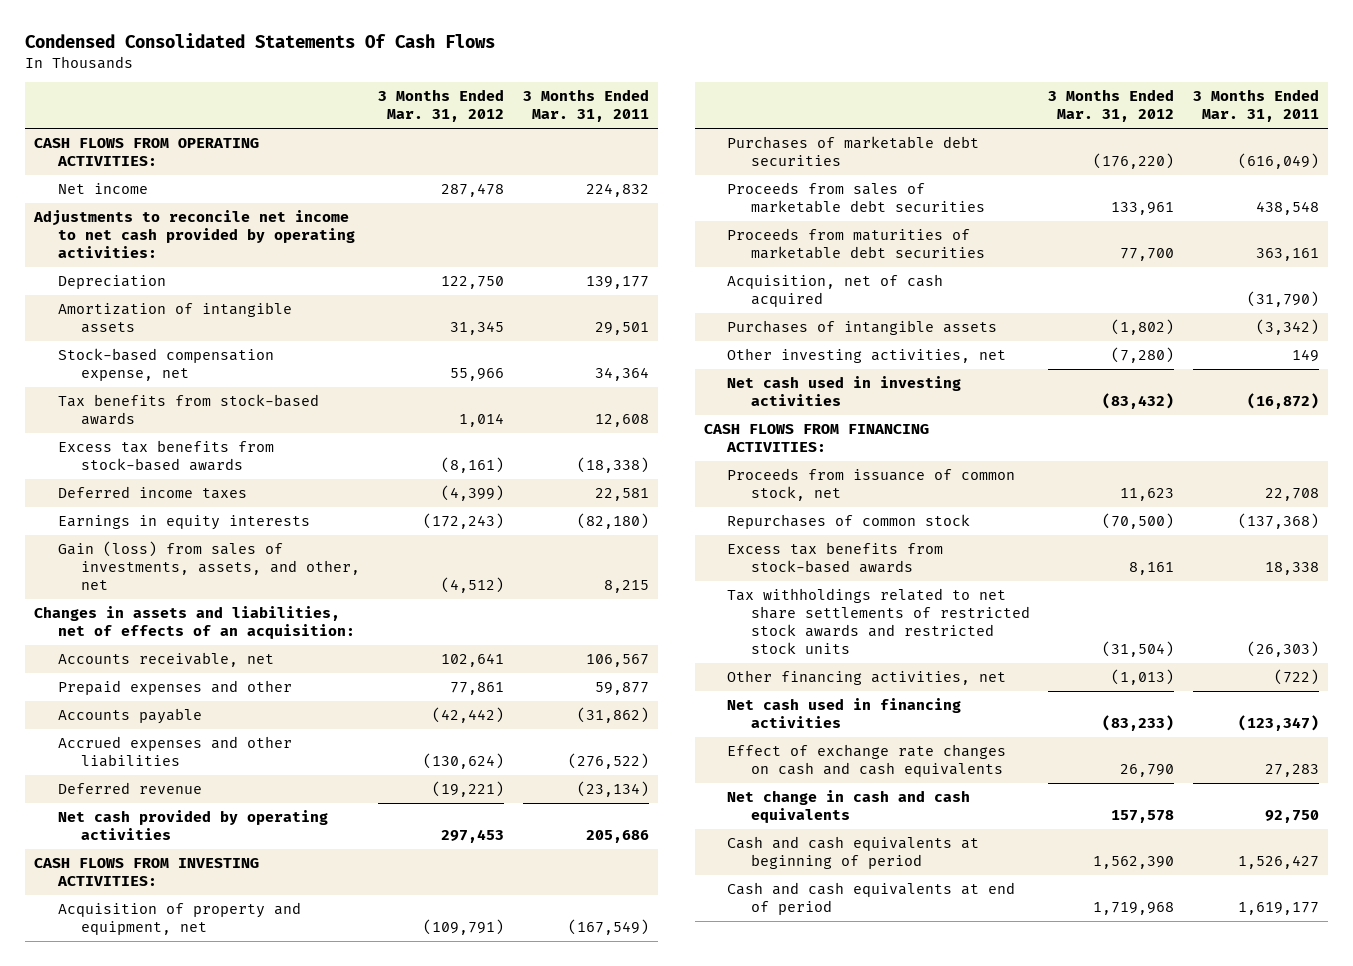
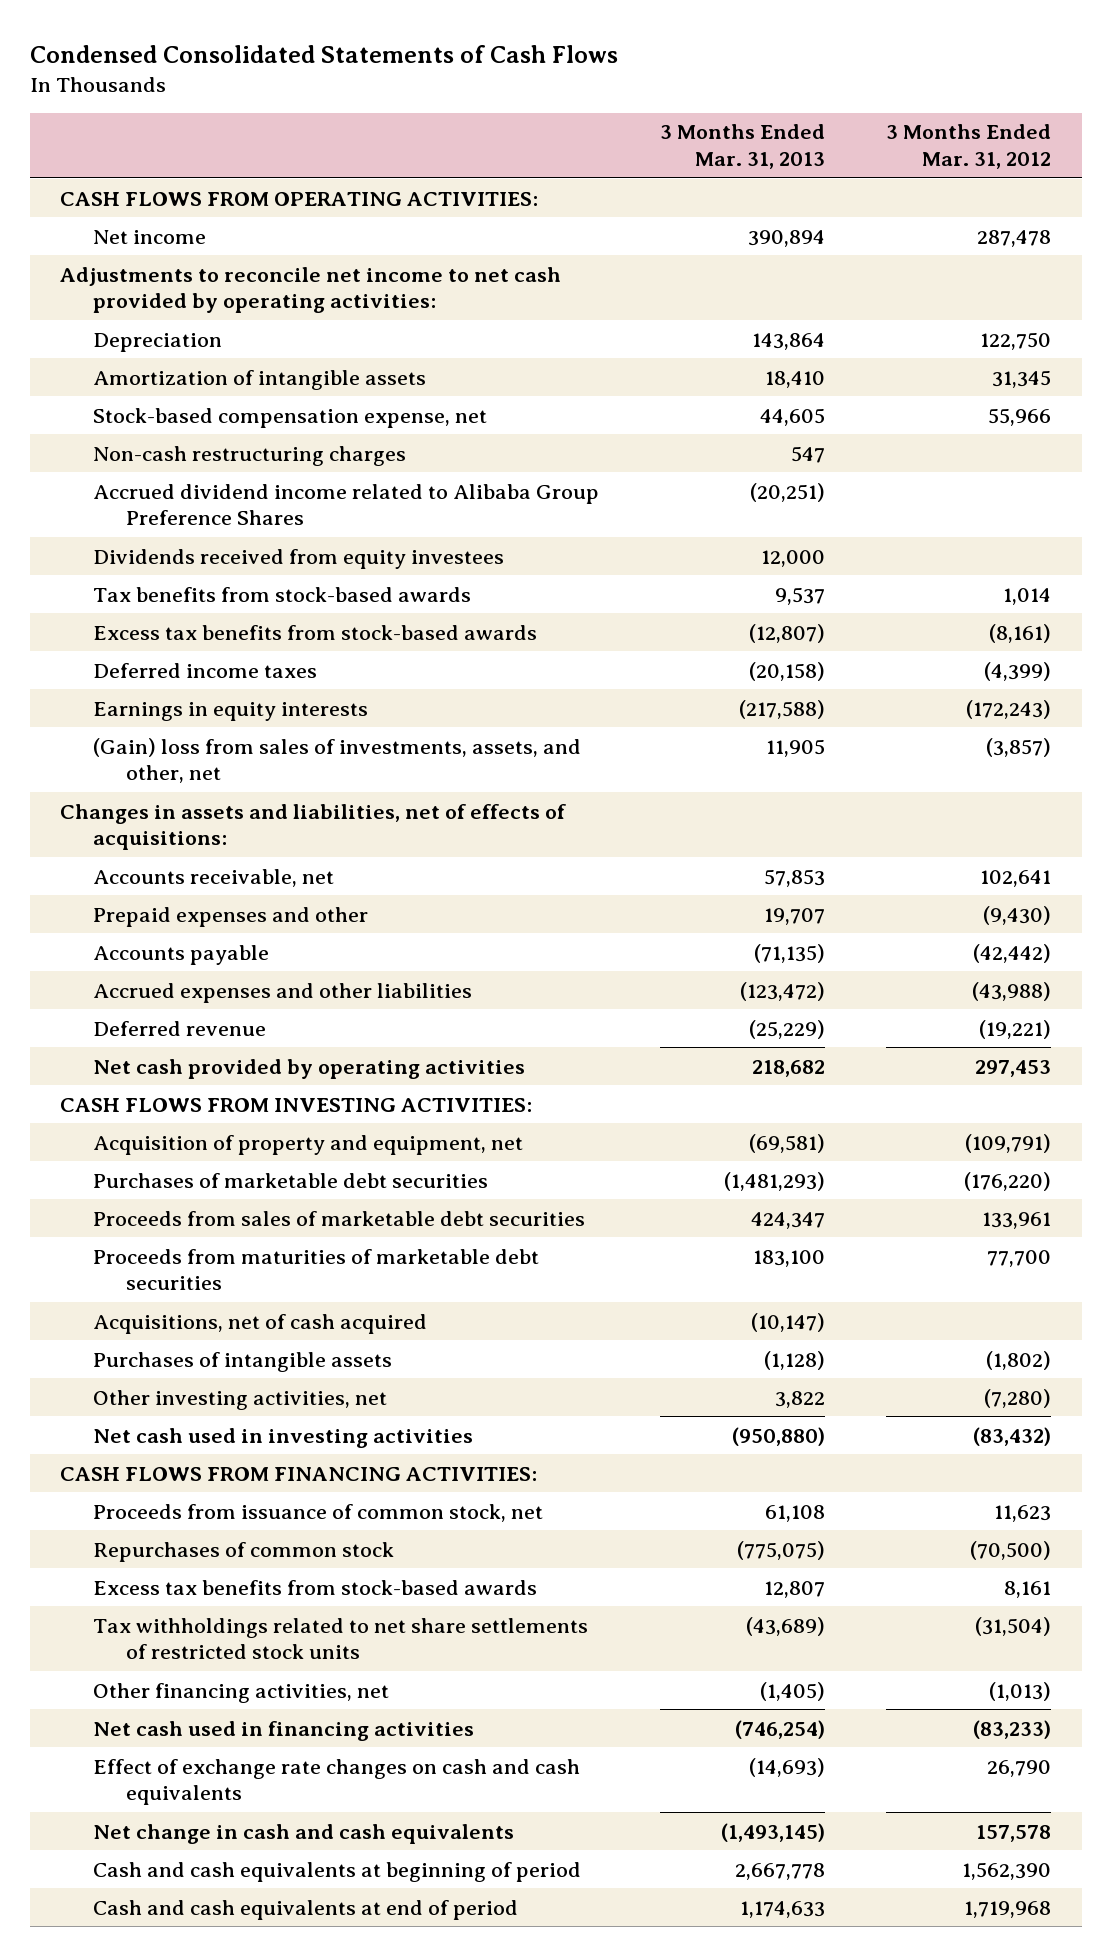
- Condensed Consolidated Statements Of Cash Flows
+ Condensed Consolidated Statements of Cash Flows
- | 3 Months Ended Mar. 31, 2012 | 3 Months Ended Mar. 31, 2011
+ | 3 Months Ended Mar. 31, 2013 | 3 Months Ended Mar. 31, 2012
+ Non-cash restructuring charges | 547 |
+ Accrued dividend income related to Alibaba Group Preference Shares | (20,251) |
+ Dividends received from equity investees | 12,000 |
- Gain (loss) from sales of investments, assets, and other, net | (4,512) | 8,215
- Changes in assets and liabilities, net of effects of an acquisition:
+ (Gain) loss from sales of investments, assets, and other, net | 11,905 | (3,857)
+ Changes in assets and liabilities, net of effects of acquisitions:
- Prepaid expenses and other | 77,861 | 59,877
+ Prepaid expenses and other | 19,707 | (9,430)
- Accrued expenses and other liabilities | (130,624) | (276,522)
+ Accrued expenses and other liabilities | (123,472) | (43,988)
- Acquisition, net of cash acquired | | (31,790)
+ Acquisitions, net of cash acquired | (10,147) |
- Tax withholdings related to net share settlements of restricted stock awards and restricted stock units | (31,504) | (26,303)
+ Tax withholdings related to net share settlements of restricted stock units | (43,689) | (31,504)

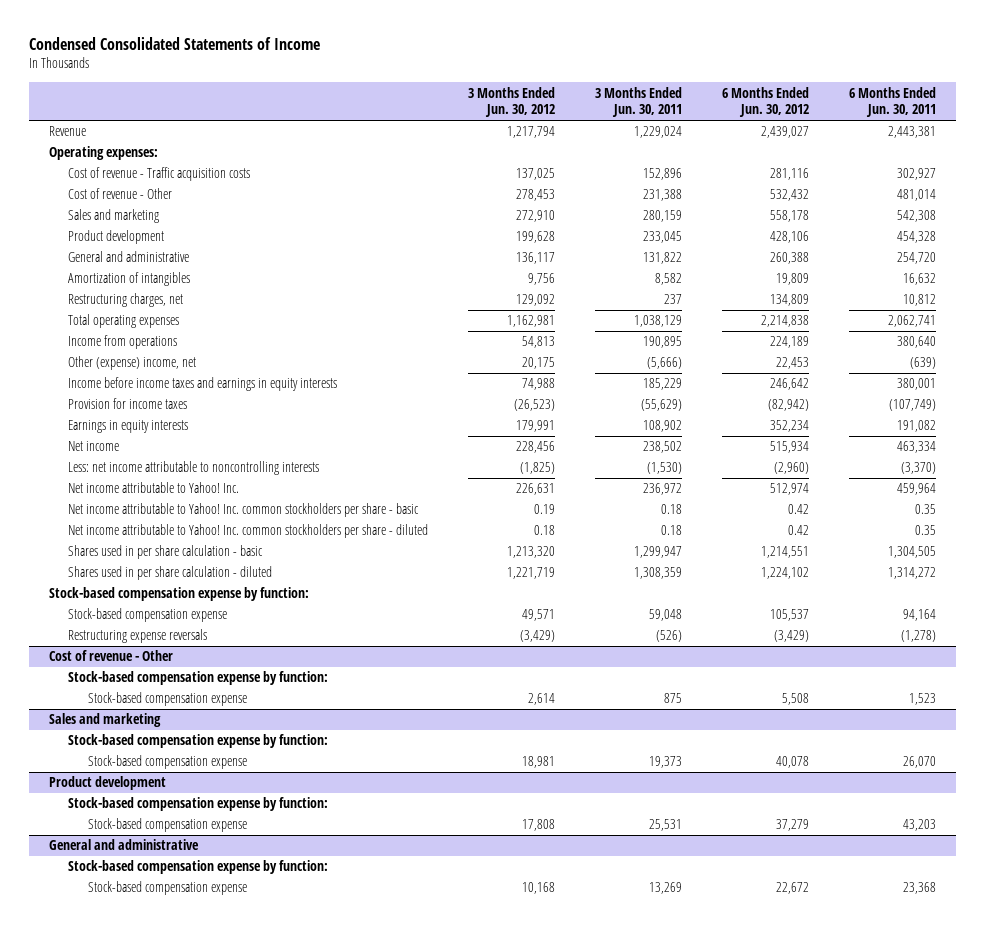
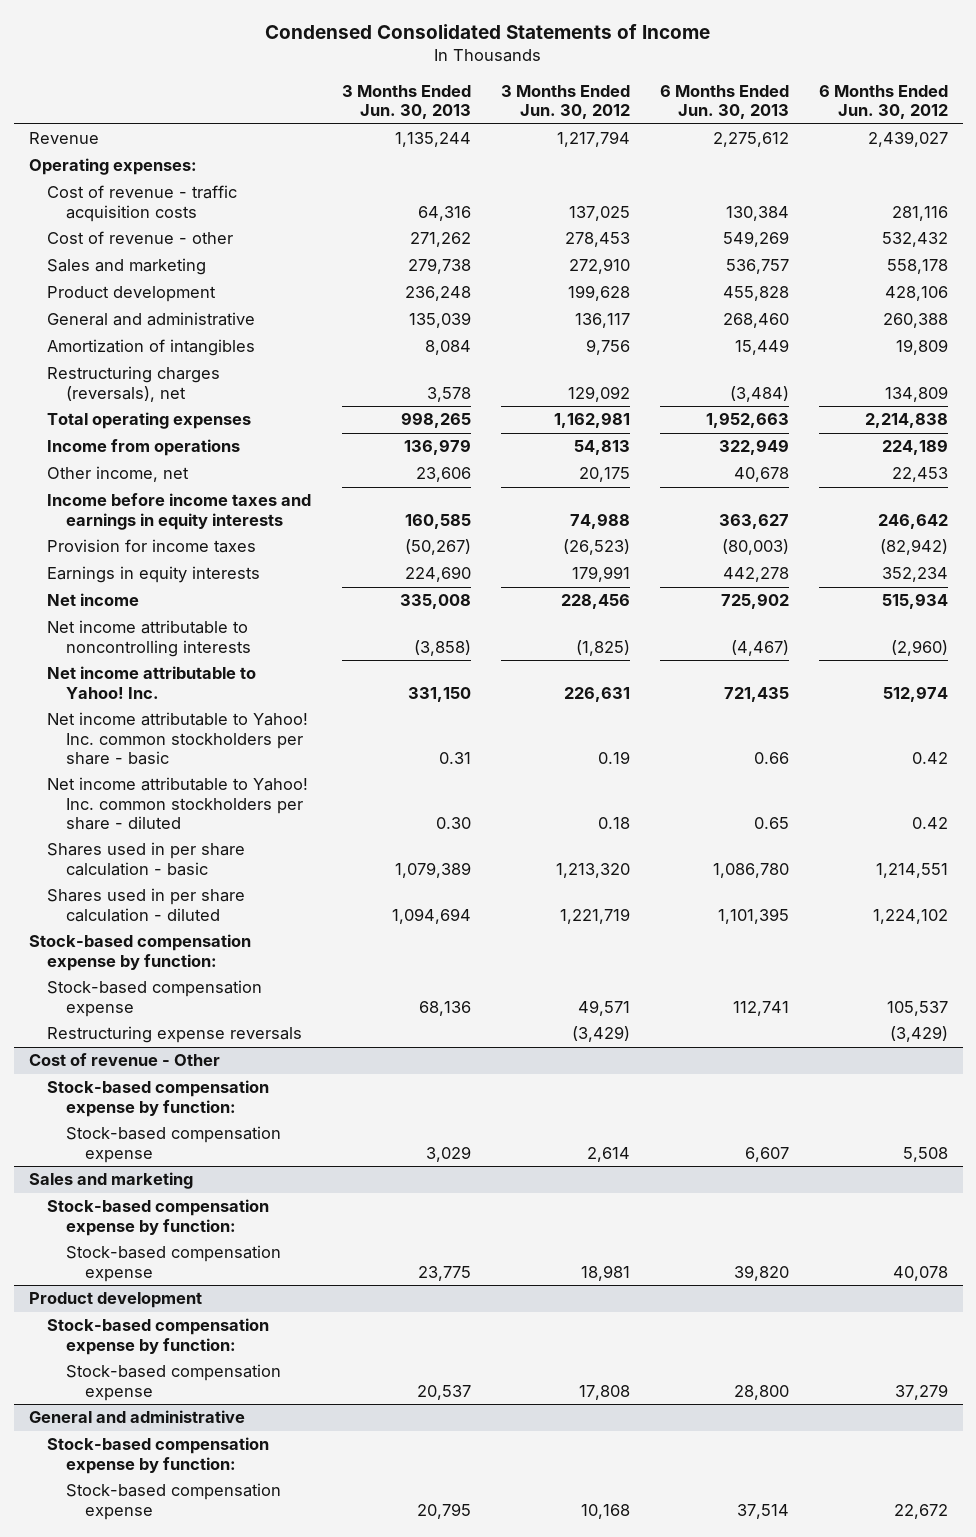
- | 3 Months Ended Jun. 30, 2012 | 3 Months Ended Jun. 30, 2011 | 6 Months Ended Jun. 30, 2012 | 6 Months Ended Jun. 30, 2011
+ | 3 Months Ended Jun. 30, 2013 | 3 Months Ended Jun. 30, 2012 | 6 Months Ended Jun. 30, 2013 | 6 Months Ended Jun. 30, 2012
- Cost of revenue - Traffic acquisition costs | 137,025 | 152,896 | 281,116 | 302,927
- Cost of revenue - Other | 278,453 | 231,388 | 532,432 | 481,014
+ Cost of revenue - traffic acquisition costs | 64,316 | 137,025 | 130,384 | 281,116
+ Cost of revenue - other | 271,262 | 278,453 | 549,269 | 532,432
- Restructuring charges, net | 129,092 | 237 | 134,809 | 10,812
+ Restructuring charges (reversals), net | 3,578 | 129,092 | (3,484) | 134,809
- Other (expense) income, net | 20,175 | (5,666) | 22,453 | (639)
+ Other income, net | 23,606 | 20,175 | 40,678 | 22,453
- Less: net income attributable to noncontrolling interests | (1,825) | (1,530) | (2,960) | (3,370)
+ Net income attributable to noncontrolling interests | (3,858) | (1,825) | (4,467) | (2,960)

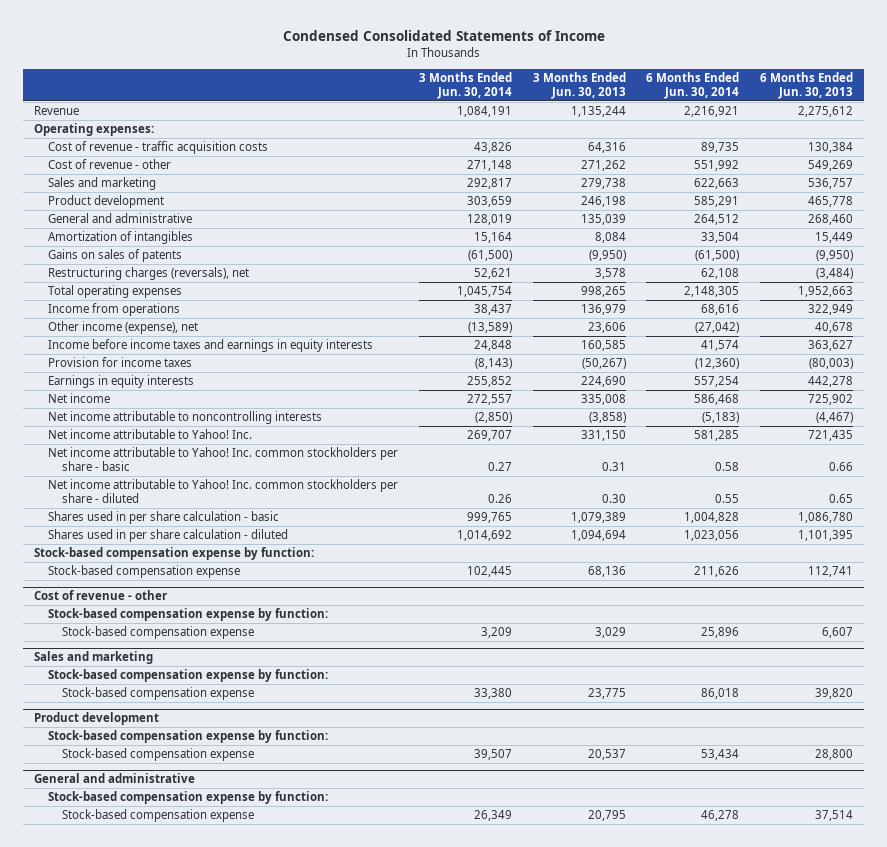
- | 3 Months Ended Jun. 30, 2013 | 3 Months Ended Jun. 30, 2012 | 6 Months Ended Jun. 30, 2013 | 6 Months Ended Jun. 30, 2012
+ | 3 Months Ended Jun. 30, 2014 | 3 Months Ended Jun. 30, 2013 | 6 Months Ended Jun. 30, 2014 | 6 Months Ended Jun. 30, 2013
- Product development | 236,248 | 199,628 | 455,828 | 428,106
+ Product development | 303,659 | 246,198 | 585,291 | 465,778
+ Gains on sales of patents | (61,500) | (9,950) | (61,500) | (9,950)
- Other income, net | 23,606 | 20,175 | 40,678 | 22,453
+ Other income (expense), net | (13,589) | 23,606 | (27,042) | 40,678
- Restructuring expense reversals | | (3,429) | | (3,429)
- Cost of revenue - Other
+ Cost of revenue - other

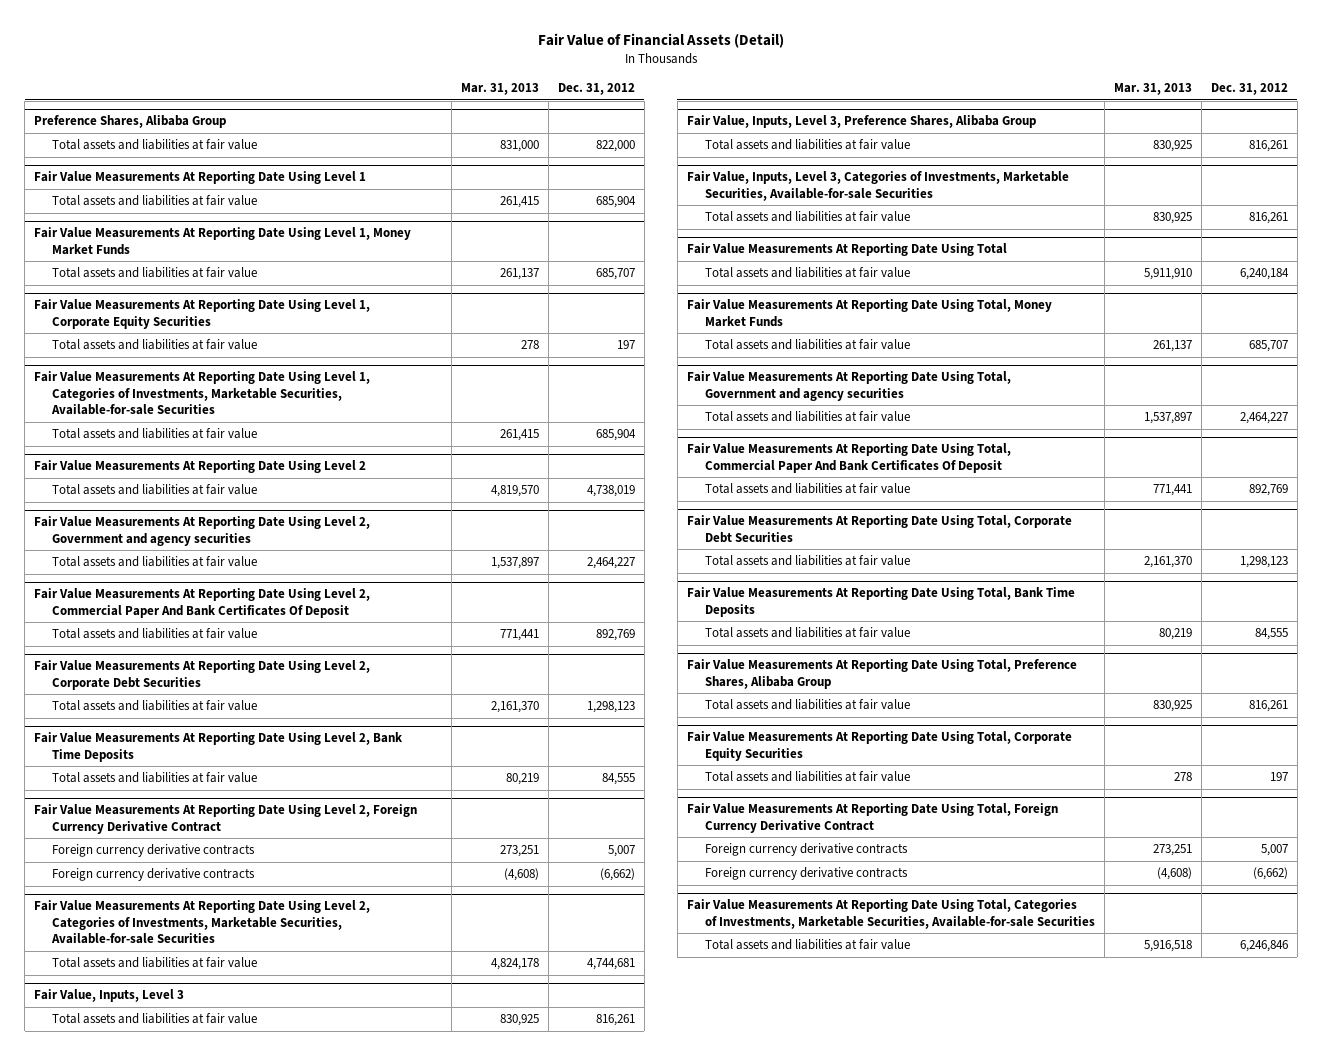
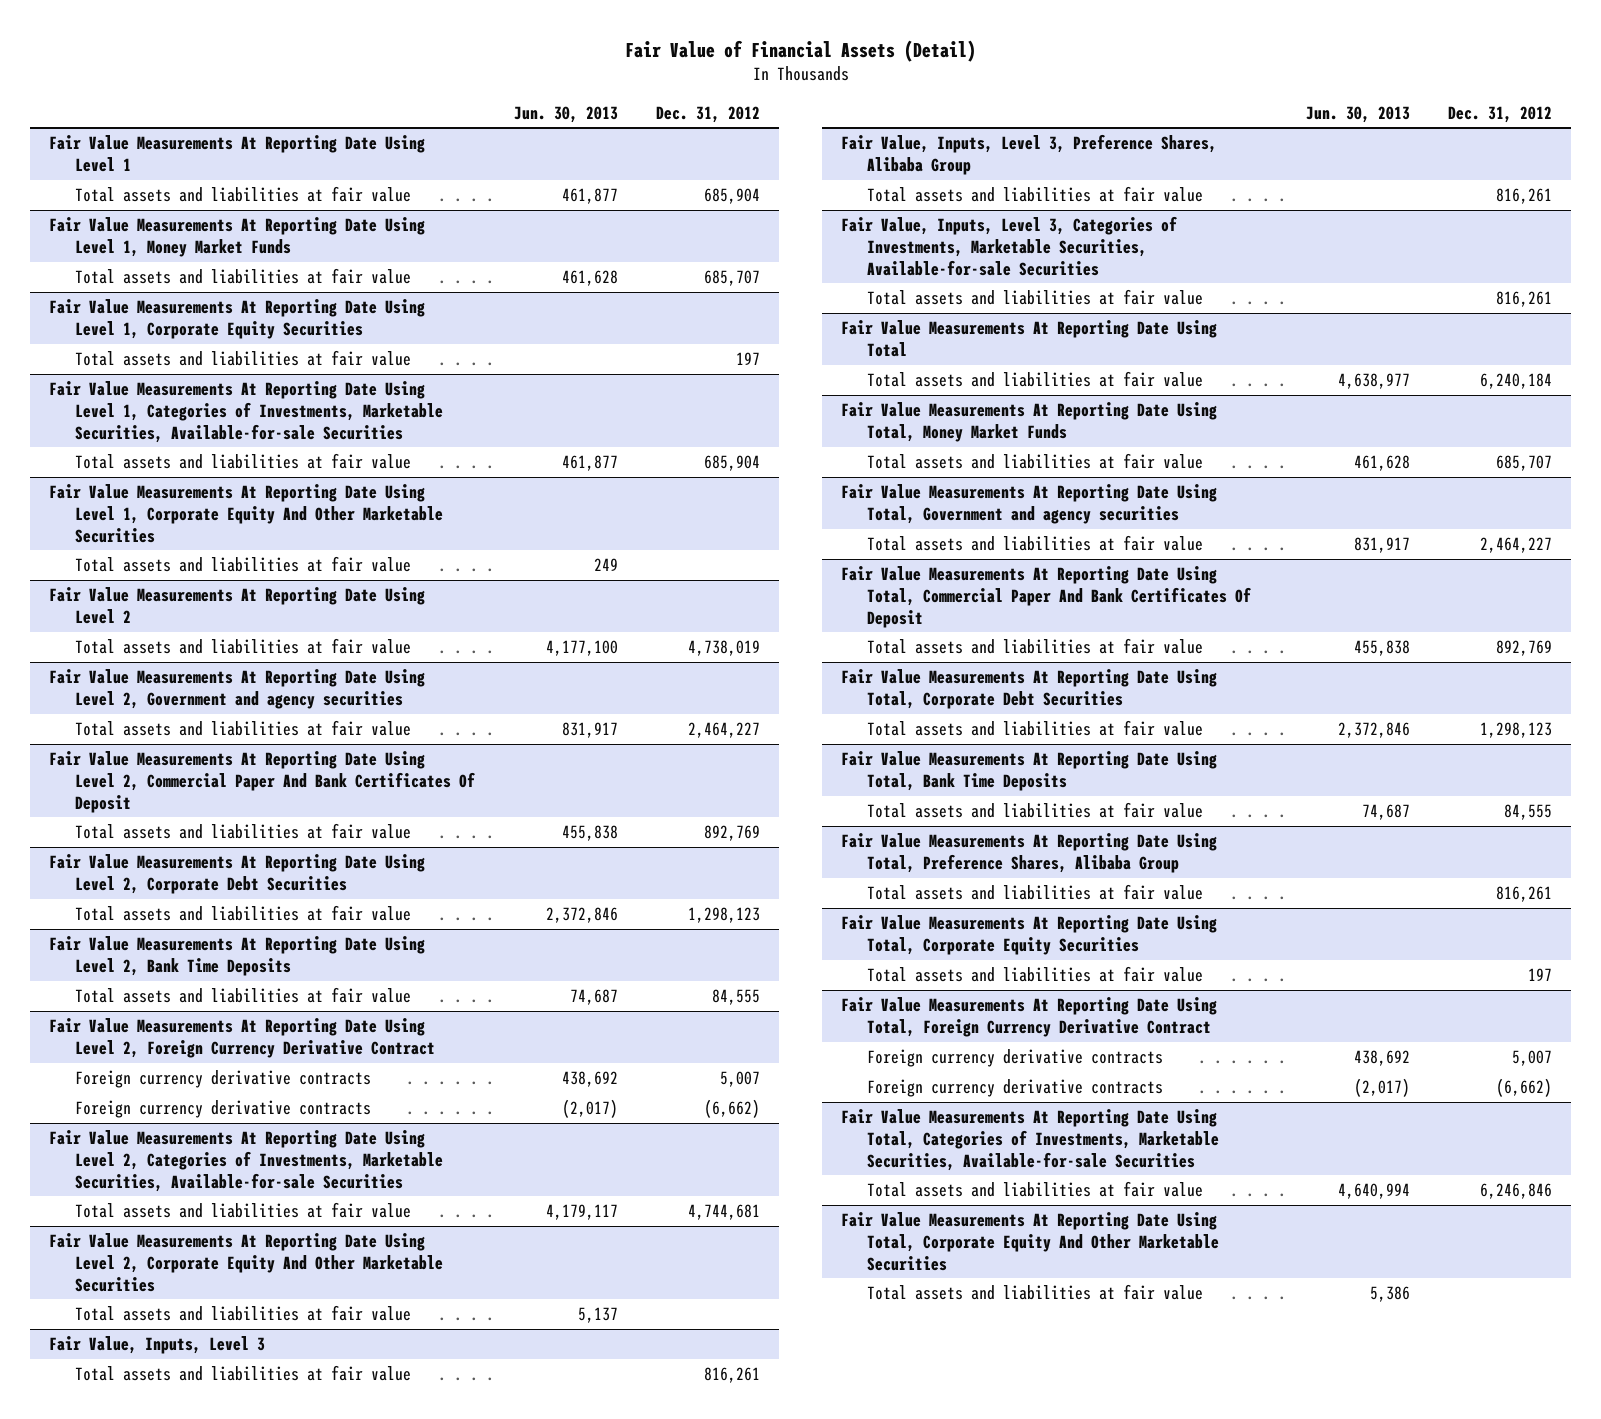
- | Mar. 31, 2013 | Dec. 31, 2012
+ | Jun. 30, 2013 | Dec. 31, 2012
- Preference Shares, Alibaba Group
- Total assets and liabilities at fair value | 831,000 | 822,000
+ Fair Value Measurements At Reporting Date Using Level 1, Corporate Equity And Other Marketable Securities
+ Total assets and liabilities at fair value | 249 |
+ Fair Value Measurements At Reporting Date Using Level 2, Corporate Equity And Other Marketable Securities
+ Total assets and liabilities at fair value | 5,137 |
+ Fair Value Measurements At Reporting Date Using Total, Corporate Equity And Other Marketable Securities
+ Total assets and liabilities at fair value | 5,386 |

